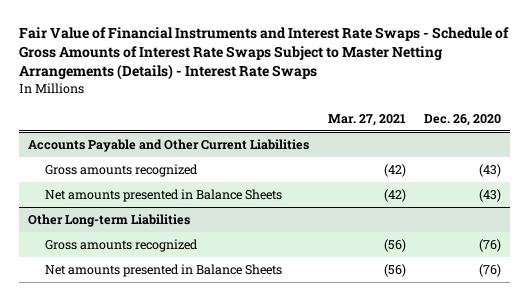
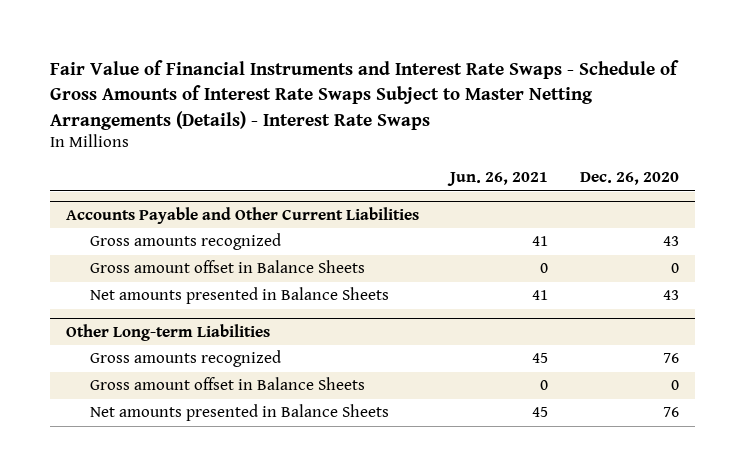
- | Mar. 27, 2021 | Dec. 26, 2020
+ | Jun. 26, 2021 | Dec. 26, 2020
@ Accounts Payable and Other Current Liabilities
- Gross amounts recognized | (42) | (43)
- Net amounts presented in Balance Sheets | (42) | (43)
+ Gross amounts recognized | 41 | 43
+ Gross amount offset in Balance Sheets | 0 | 0
+ Net amounts presented in Balance Sheets | 41 | 43
@ Other Long-term Liabilities
- Gross amounts recognized | (56) | (76)
- Net amounts presented in Balance Sheets | (56) | (76)
+ Gross amounts recognized | 45 | 76
+ Gross amount offset in Balance Sheets | 0 | 0
+ Net amounts presented in Balance Sheets | 45 | 76

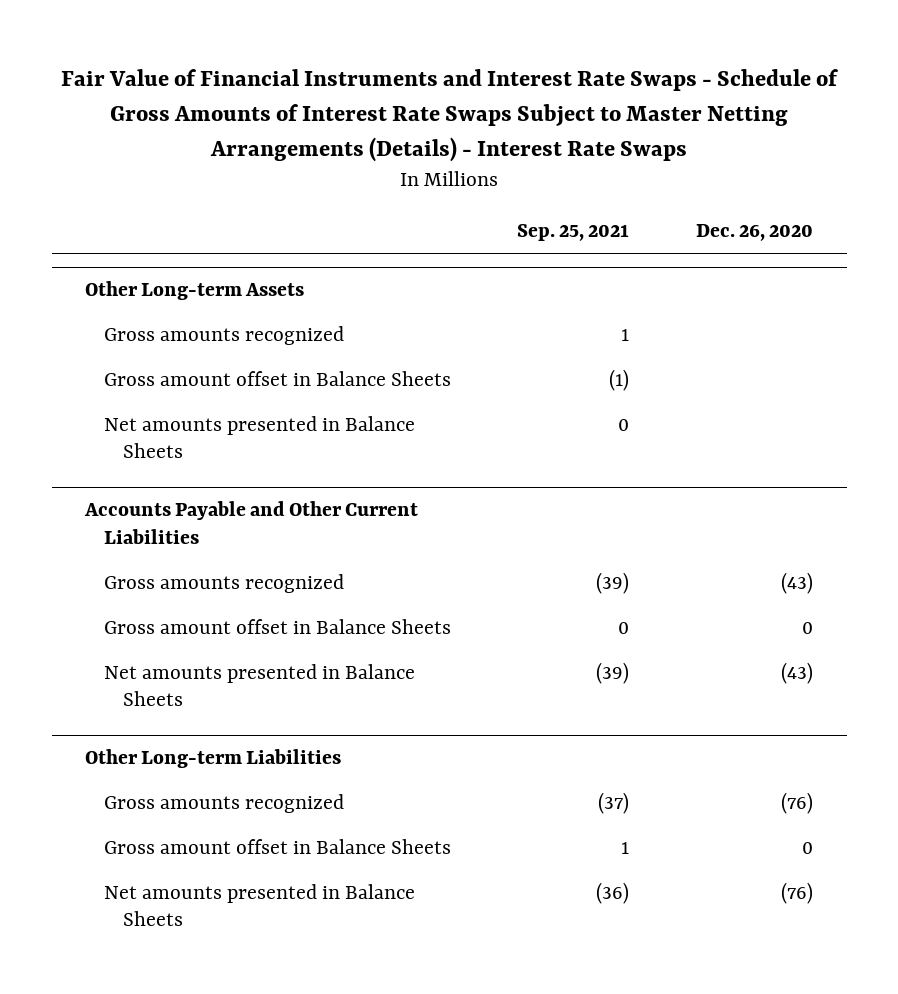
- | Jun. 26, 2021 | Dec. 26, 2020
+ | Sep. 25, 2021 | Dec. 26, 2020
+ Other Long-term Assets
+ Gross amounts recognized | 1 |
+ Gross amount offset in Balance Sheets | (1) |
+ Net amounts presented in Balance Sheets | 0 |
@ Accounts Payable and Other Current Liabilities
- Gross amounts recognized | 41 | 43
+ Gross amounts recognized | (39) | (43)
- Net amounts presented in Balance Sheets | 41 | 43
+ Net amounts presented in Balance Sheets | (39) | (43)
@ Other Long-term Liabilities
- Gross amounts recognized | 45 | 76
+ Gross amounts recognized | (37) | (76)
- Net amounts presented in Balance Sheets | 45 | 76
+ Net amounts presented in Balance Sheets | (36) | (76)

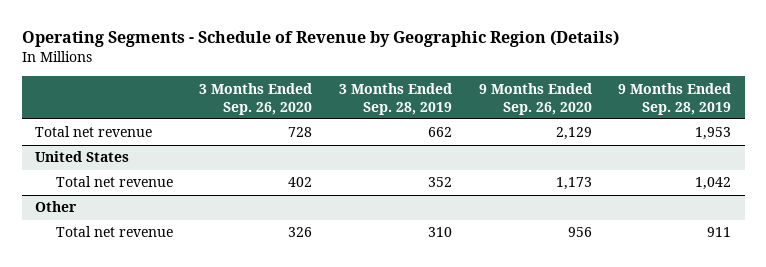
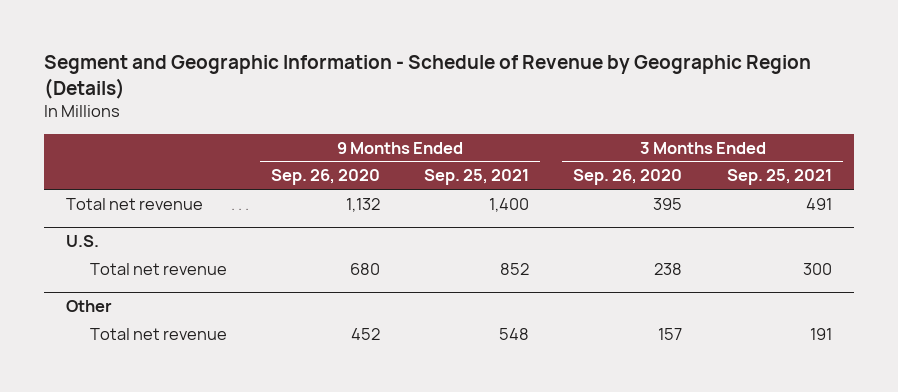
- Operating Segments - Schedule of Revenue by Geographic Region (Details)
+ Segment and Geographic Information - Schedule of Revenue by Geographic Region (Details)
- | 3 Months Ended Sep. 26, 2020 | 3 Months Ended Sep. 28, 2019 | 9 Months Ended Sep. 26, 2020 | 9 Months Ended Sep. 28, 2019
+ | 9 Months Ended Sep. 26, 2020 | 9 Months Ended Sep. 25, 2021 | 3 Months Ended Sep. 26, 2020 | 3 Months Ended Sep. 25, 2021
- Total net revenue | 728 | 662 | 2,129 | 1,953
- United States
- Total net revenue | 402 | 352 | 1,173 | 1,042
+ Total net revenue | 1,132 | 1,400 | 395 | 491
+ U.S.
+ Total net revenue | 680 | 852 | 238 | 300
@ Other
- Total net revenue | 326 | 310 | 956 | 911
+ Total net revenue | 452 | 548 | 157 | 191

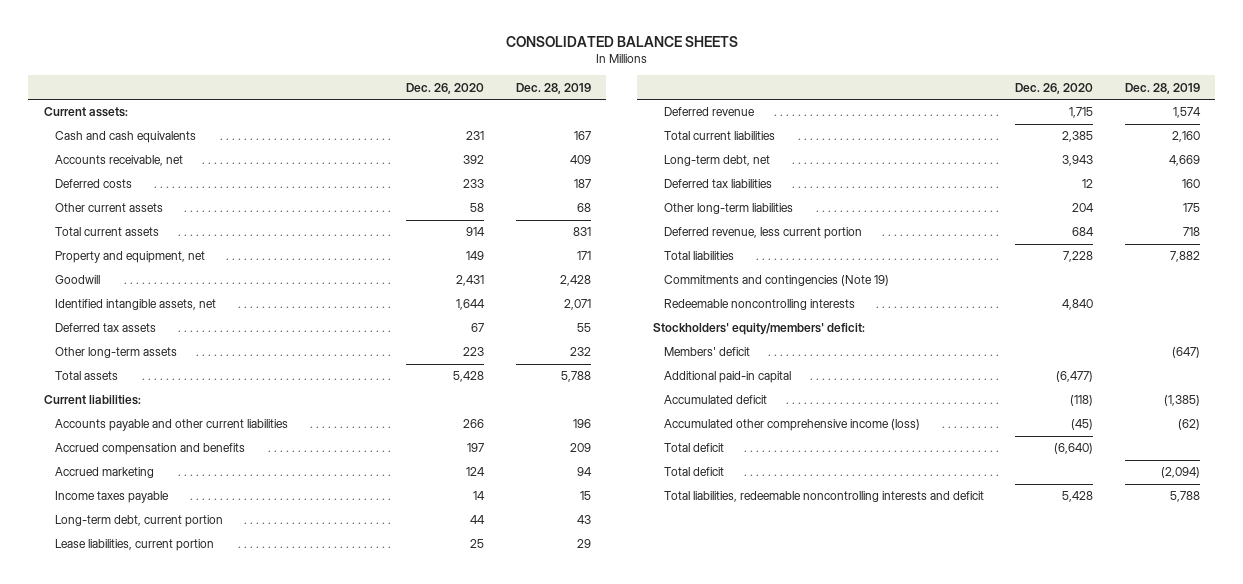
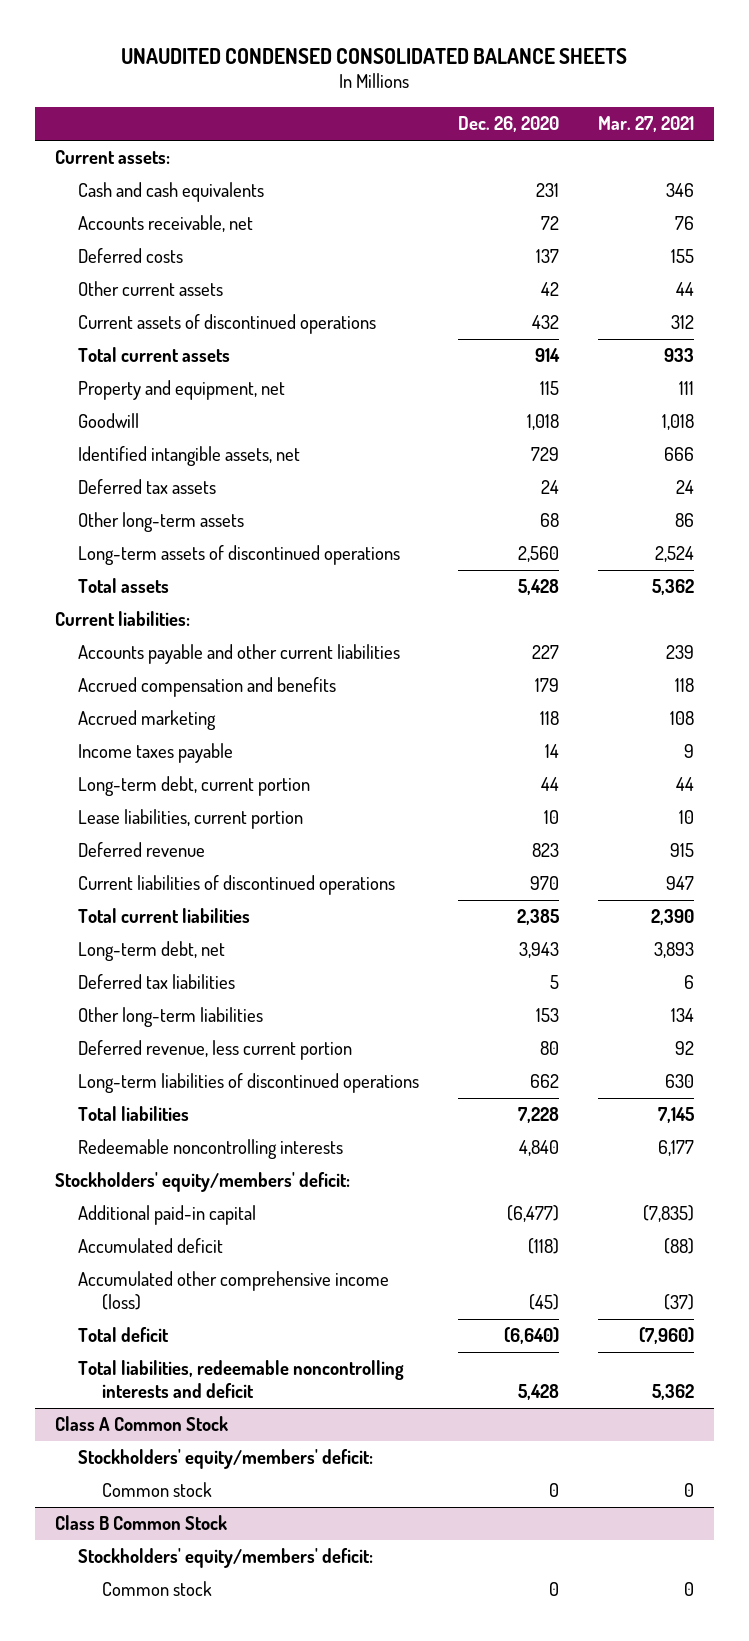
- CONSOLIDATED BALANCE SHEETS
+ UNAUDITED CONDENSED CONSOLIDATED BALANCE SHEETS
- | Dec. 26, 2020 | Dec. 28, 2019
+ | Dec. 26, 2020 | Mar. 27, 2021
- Accounts receivable, net | 392 | 409
- Deferred costs | 233 | 187
- Other current assets | 58 | 68
+ Accounts receivable, net | 72 | 76
+ Deferred costs | 137 | 155
+ Other current assets | 42 | 44
+ Current assets of discontinued operations | 432 | 312
- Property and equipment, net | 149 | 171
- Goodwill | 2,431 | 2,428
- Identified intangible assets, net | 1,644 | 2,071
- Deferred tax assets | 67 | 55
- Other long-term assets | 223 | 232
+ Property and equipment, net | 115 | 111
+ Goodwill | 1,018 | 1,018
+ Identified intangible assets, net | 729 | 666
+ Deferred tax assets | 24 | 24
+ Other long-term assets | 68 | 86
+ Long-term assets of discontinued operations | 2,560 | 2,524
- Accounts payable and other current liabilities | 266 | 196
- Accrued compensation and benefits | 197 | 209
- Accrued marketing | 124 | 94
+ Accounts payable and other current liabilities | 227 | 239
+ Accrued compensation and benefits | 179 | 118
+ Accrued marketing | 118 | 108
- Lease liabilities, current portion | 25 | 29
- Deferred revenue | 1,715 | 1,574
+ Lease liabilities, current portion | 10 | 10
+ Deferred revenue | 823 | 915
+ Current liabilities of discontinued operations | 970 | 947
- Deferred tax liabilities | 12 | 160
- Other long-term liabilities | 204 | 175
- Deferred revenue, less current portion | 684 | 718
+ Deferred tax liabilities | 5 | 6
+ Other long-term liabilities | 153 | 134
+ Deferred revenue, less current portion | 80 | 92
+ Long-term liabilities of discontinued operations | 662 | 630
- Commitments and contingencies (Note 19)
- Members' deficit | | (647)
- Total deficit | | (2,094)
+ Class A Common Stock
+ Stockholders' equity/members' deficit:
+ Common stock | 0 | 0
+ Class B Common Stock
+ Stockholders' equity/members' deficit:
+ Common stock | 0 | 0

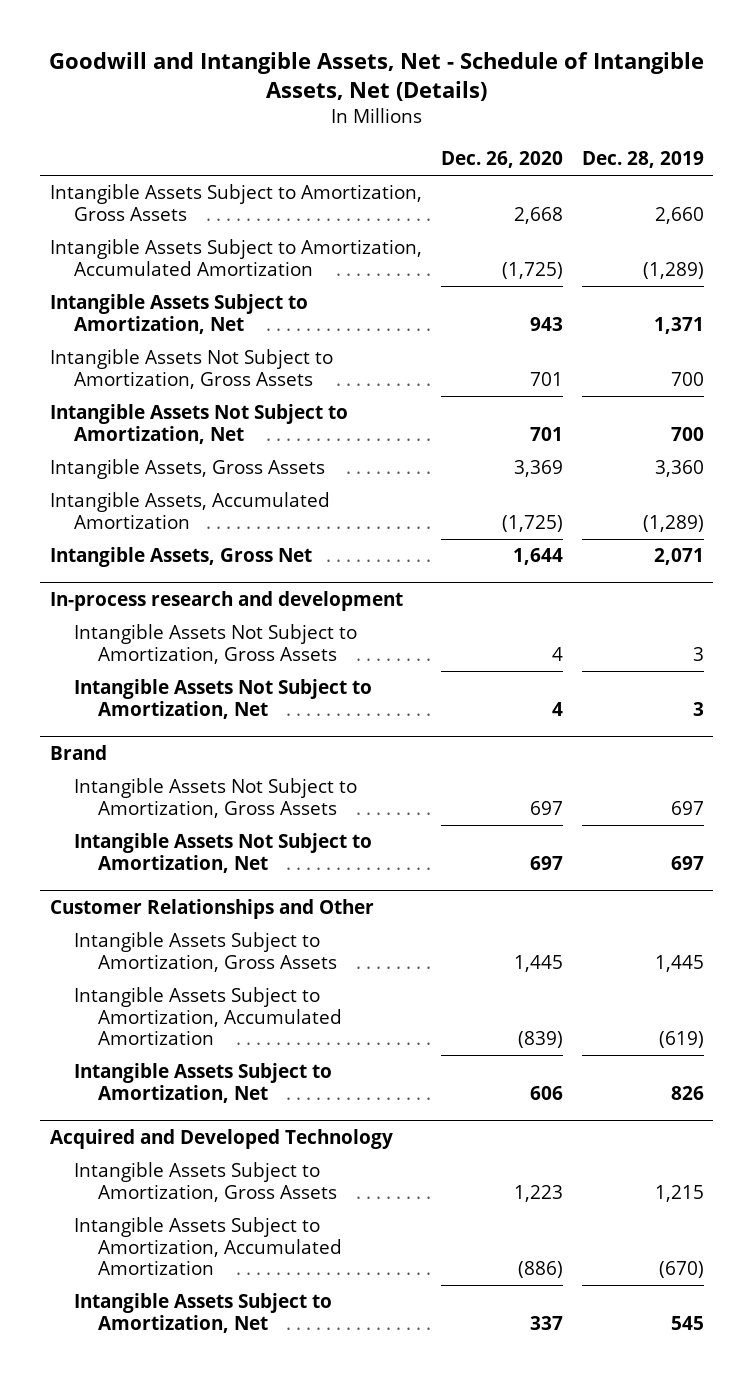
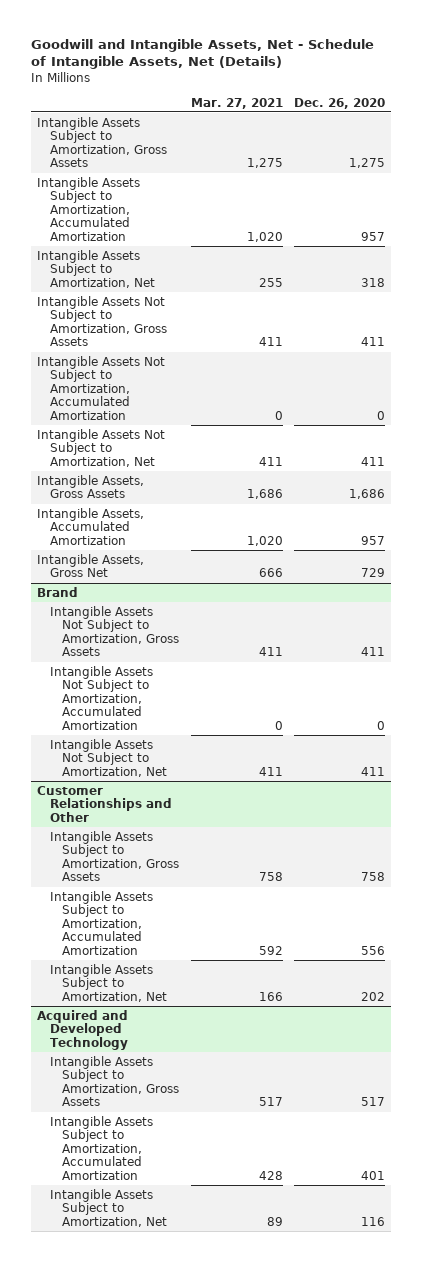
- | Dec. 26, 2020 | Dec. 28, 2019
+ | Mar. 27, 2021 | Dec. 26, 2020
- Intangible Assets Subject to Amortization, Gross Assets | 2,668 | 2,660
- Intangible Assets Subject to Amortization, Accumulated Amortization | (1,725) | (1,289)
- Intangible Assets Subject to Amortization, Net | 943 | 1,371
- Intangible Assets Not Subject to Amortization, Gross Assets | 701 | 700
- Intangible Assets Not Subject to Amortization, Net | 701 | 700
- Intangible Assets, Gross Assets | 3,369 | 3,360
- Intangible Assets, Accumulated Amortization | (1,725) | (1,289)
- Intangible Assets, Gross Net | 1,644 | 2,071
- In-process research and development
- Intangible Assets Not Subject to Amortization, Gross Assets | 4 | 3
- Intangible Assets Not Subject to Amortization, Net | 4 | 3
+ Intangible Assets Subject to Amortization, Gross Assets | 1,275 | 1,275
+ Intangible Assets Subject to Amortization, Accumulated Amortization | 1,020 | 957
+ Intangible Assets Subject to Amortization, Net | 255 | 318
+ Intangible Assets Not Subject to Amortization, Gross Assets | 411 | 411
+ Intangible Assets Not Subject to Amortization, Accumulated Amortization | 0 | 0
+ Intangible Assets Not Subject to Amortization, Net | 411 | 411
+ Intangible Assets, Gross Assets | 1,686 | 1,686
+ Intangible Assets, Accumulated Amortization | 1,020 | 957
+ Intangible Assets, Gross Net | 666 | 729
@ Brand
- Intangible Assets Not Subject to Amortization, Gross Assets | 697 | 697
- Intangible Assets Not Subject to Amortization, Net | 697 | 697
+ Intangible Assets Not Subject to Amortization, Gross Assets | 411 | 411
+ Intangible Assets Not Subject to Amortization, Accumulated Amortization | 0 | 0
+ Intangible Assets Not Subject to Amortization, Net | 411 | 411
@ Customer Relationships and Other
- Intangible Assets Subject to Amortization, Gross Assets | 1,445 | 1,445
- Intangible Assets Subject to Amortization, Accumulated Amortization | (839) | (619)
- Intangible Assets Subject to Amortization, Net | 606 | 826
+ Intangible Assets Subject to Amortization, Gross Assets | 758 | 758
+ Intangible Assets Subject to Amortization, Accumulated Amortization | 592 | 556
+ Intangible Assets Subject to Amortization, Net | 166 | 202
@ Acquired and Developed Technology
- Intangible Assets Subject to Amortization, Gross Assets | 1,223 | 1,215
- Intangible Assets Subject to Amortization, Accumulated Amortization | (886) | (670)
- Intangible Assets Subject to Amortization, Net | 337 | 545
+ Intangible Assets Subject to Amortization, Gross Assets | 517 | 517
+ Intangible Assets Subject to Amortization, Accumulated Amortization | 428 | 401
+ Intangible Assets Subject to Amortization, Net | 89 | 116

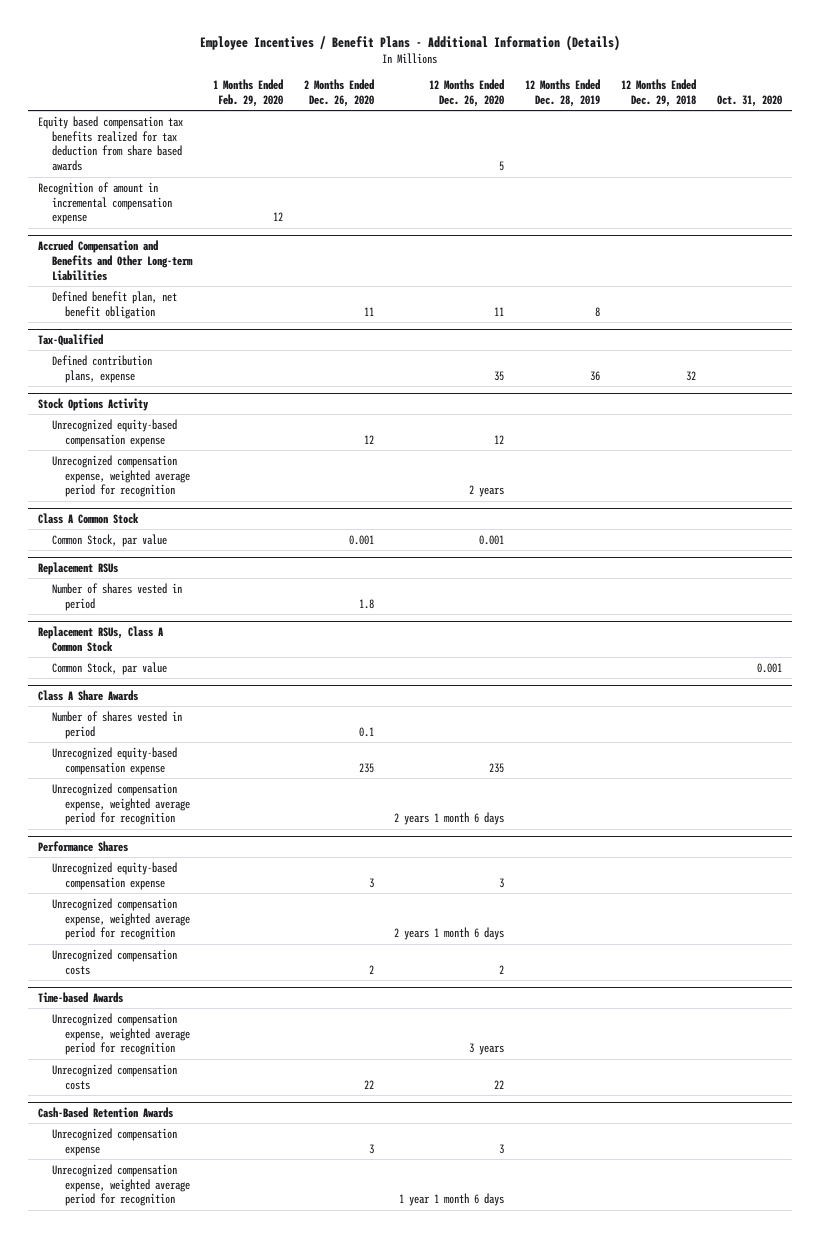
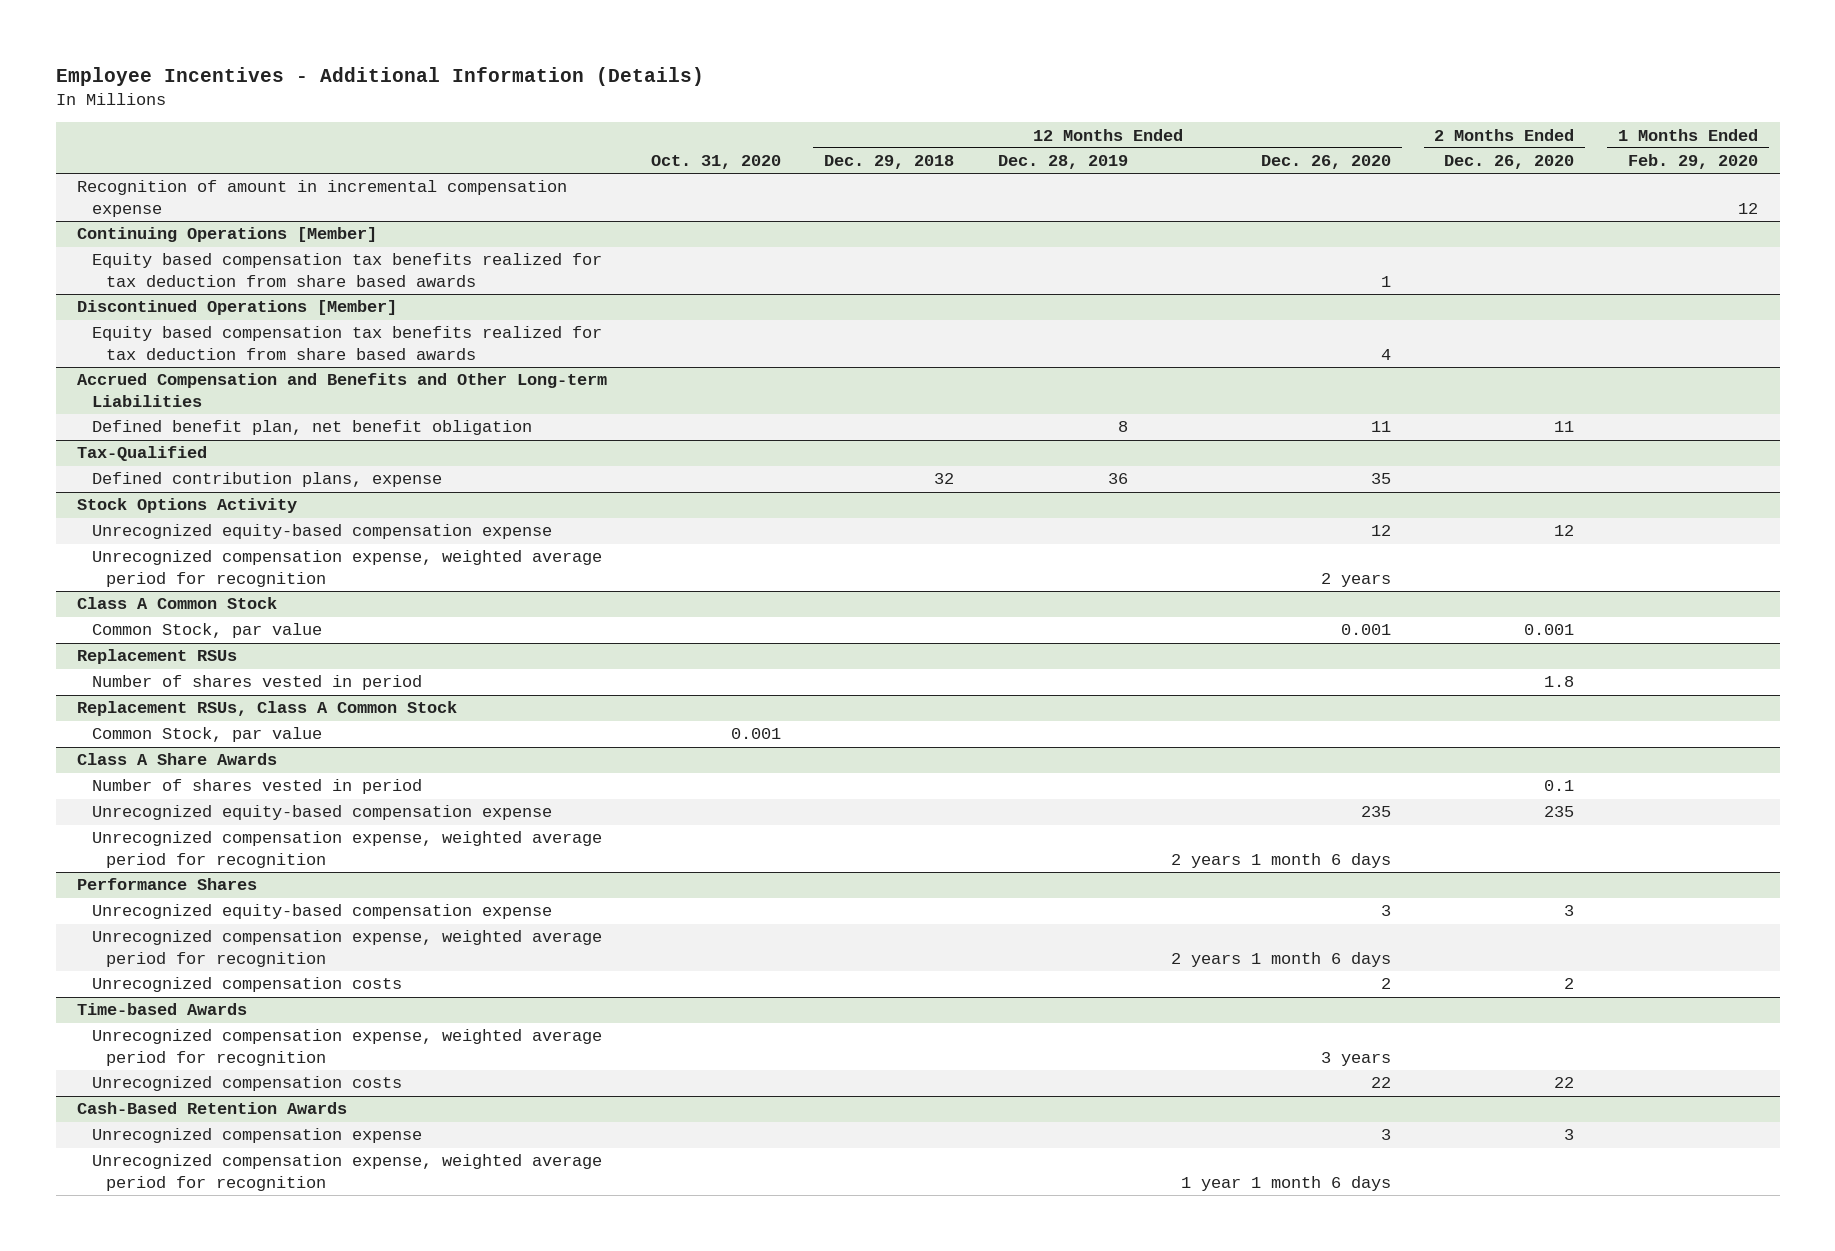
- Employee Incentives / Benefit Plans - Additional Information (Details)
+ Employee Incentives - Additional Information (Details)
- | 1 Months Ended Feb. 29, 2020 | 2 Months Ended Dec. 26, 2020 | 12 Months Ended Dec. 26, 2020 | 12 Months Ended Dec. 28, 2019 | 12 Months Ended Dec. 29, 2018 | Oct. 31, 2020
+ | Oct. 31, 2020 | 12 Months Ended Dec. 29, 2018 | 12 Months Ended Dec. 28, 2019 | 12 Months Ended Dec. 26, 2020 | 2 Months Ended Dec. 26, 2020 | 1 Months Ended Feb. 29, 2020
- Equity based compensation tax benefits realized for tax deduction from share based awards | | | 5 | | |
+ Continuing Operations [Member]
+ Equity based compensation tax benefits realized for tax deduction from share based awards | | | | 1 | |
+ Discontinued Operations [Member]
+ Equity based compensation tax benefits realized for tax deduction from share based awards | | | | 4 | |

